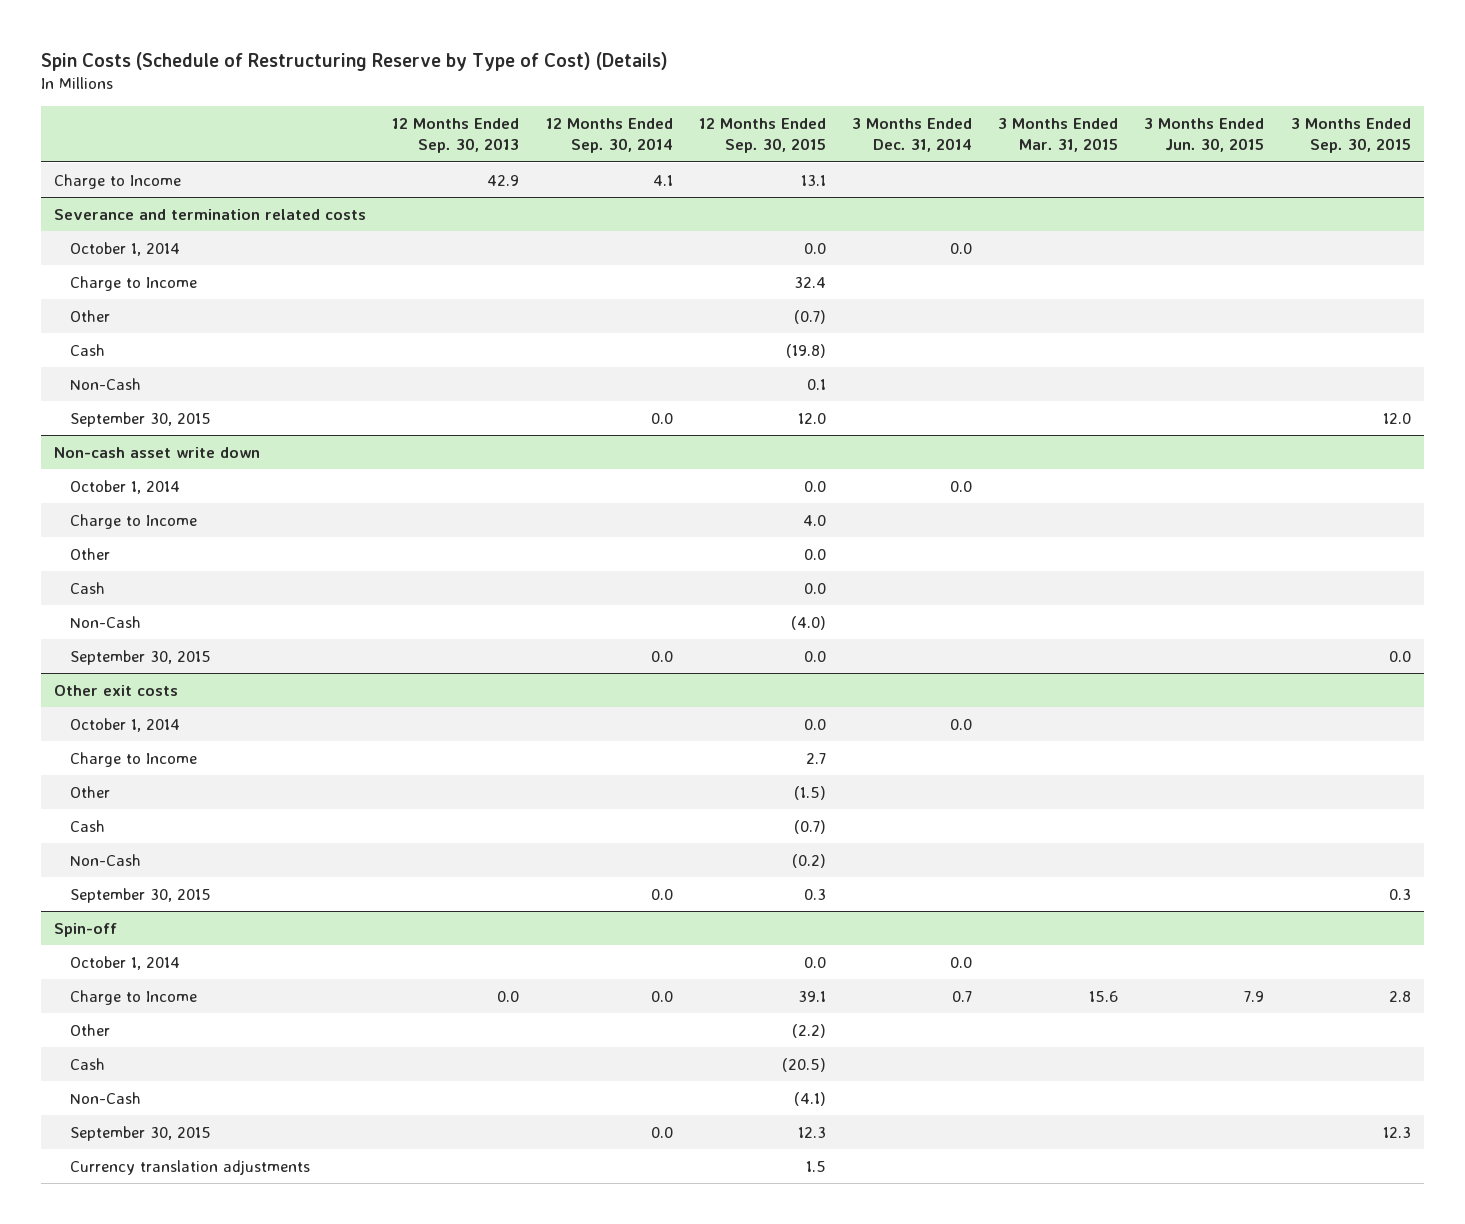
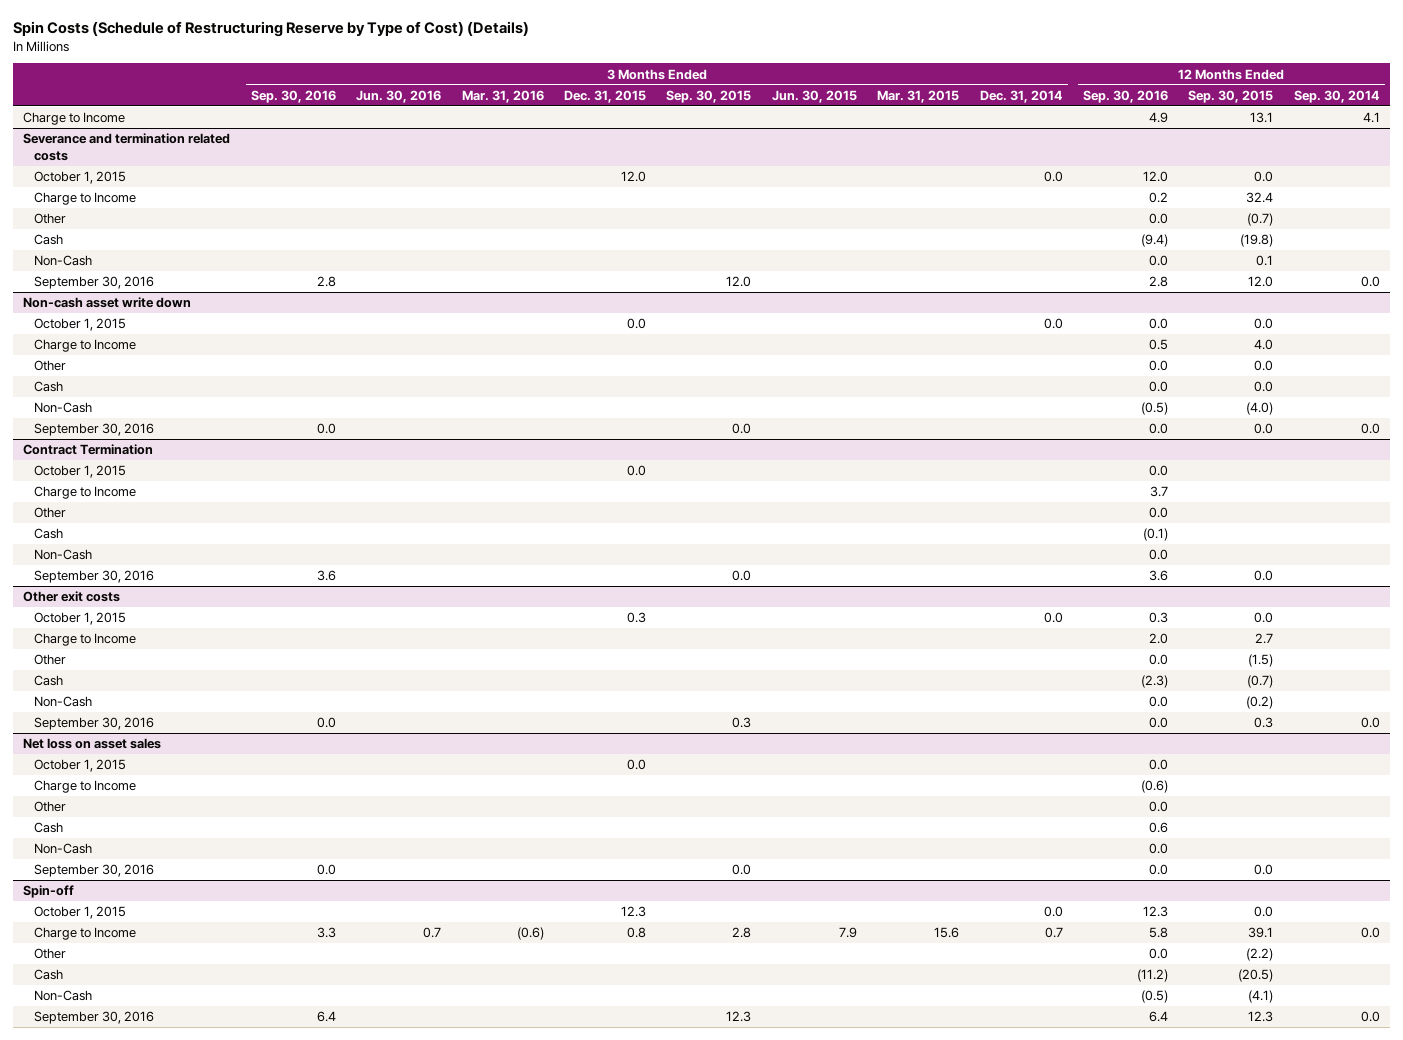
- | 12 Months Ended Sep. 30, 2013 | 12 Months Ended Sep. 30, 2014 | 12 Months Ended Sep. 30, 2015 | 3 Months Ended Dec. 31, 2014 | 3 Months Ended Mar. 31, 2015 | 3 Months Ended Jun. 30, 2015 | 3 Months Ended Sep. 30, 2015
+ | 3 Months Ended Sep. 30, 2016 | 3 Months Ended Jun. 30, 2016 | 3 Months Ended Mar. 31, 2016 | 3 Months Ended Dec. 31, 2015 | 3 Months Ended Sep. 30, 2015 | 3 Months Ended Jun. 30, 2015 | 3 Months Ended Mar. 31, 2015 | 3 Months Ended Dec. 31, 2014 | 12 Months Ended Sep. 30, 2016 | 12 Months Ended Sep. 30, 2015 | 12 Months Ended Sep. 30, 2014
@ Severance and termination related costs
- October 1, 2014 | | | 0.0 | 0.0 | | |
+ October 1, 2015 | | | | 12.0 | | | | 0.0 | 12.0 | 0.0 |
- September 30, 2015 | | 0.0 | 12.0 | | | | 12.0
+ September 30, 2016 | 2.8 | | | | 12.0 | | | | 2.8 | 12.0 | 0.0
@ Non-cash asset write down
- October 1, 2014 | | | 0.0 | 0.0 | | |
+ October 1, 2015 | | | | 0.0 | | | | 0.0 | 0.0 | 0.0 |
- September 30, 2015 | | 0.0 | 0.0 | | | | 0.0
+ September 30, 2016 | 0.0 | | | | 0.0 | | | | 0.0 | 0.0 | 0.0
+ Contract Termination
+ October 1, 2015 | | | | 0.0 | | | | | 0.0 | |
+ Charge to Income | | | | | | | | | 3.7 | |
+ Other | | | | | | | | | 0.0 | |
+ Cash | | | | | | | | | (0.1) | |
+ Non-Cash | | | | | | | | | 0.0 | |
+ September 30, 2016 | 3.6 | | | | 0.0 | | | | 3.6 | 0.0 |
@ Other exit costs
- October 1, 2014 | | | 0.0 | 0.0 | | |
+ October 1, 2015 | | | | 0.3 | | | | 0.0 | 0.3 | 0.0 |
- September 30, 2015 | | 0.0 | 0.3 | | | | 0.3
+ September 30, 2016 | 0.0 | | | | 0.3 | | | | 0.0 | 0.3 | 0.0
+ Net loss on asset sales
+ October 1, 2015 | | | | 0.0 | | | | | 0.0 | |
+ Charge to Income | | | | | | | | | (0.6) | |
+ Other | | | | | | | | | 0.0 | |
+ Cash | | | | | | | | | 0.6 | |
+ Non-Cash | | | | | | | | | 0.0 | |
+ September 30, 2016 | 0.0 | | | | 0.0 | | | | 0.0 | 0.0 |
@ Spin-off
- October 1, 2014 | | | 0.0 | 0.0 | | |
+ October 1, 2015 | | | | 12.3 | | | | 0.0 | 12.3 | 0.0 |
- September 30, 2015 | | 0.0 | 12.3 | | | | 12.3
- Currency translation adjustments | | | 1.5 | | | |
+ September 30, 2016 | 6.4 | | | | 12.3 | | | | 6.4 | 12.3 | 0.0

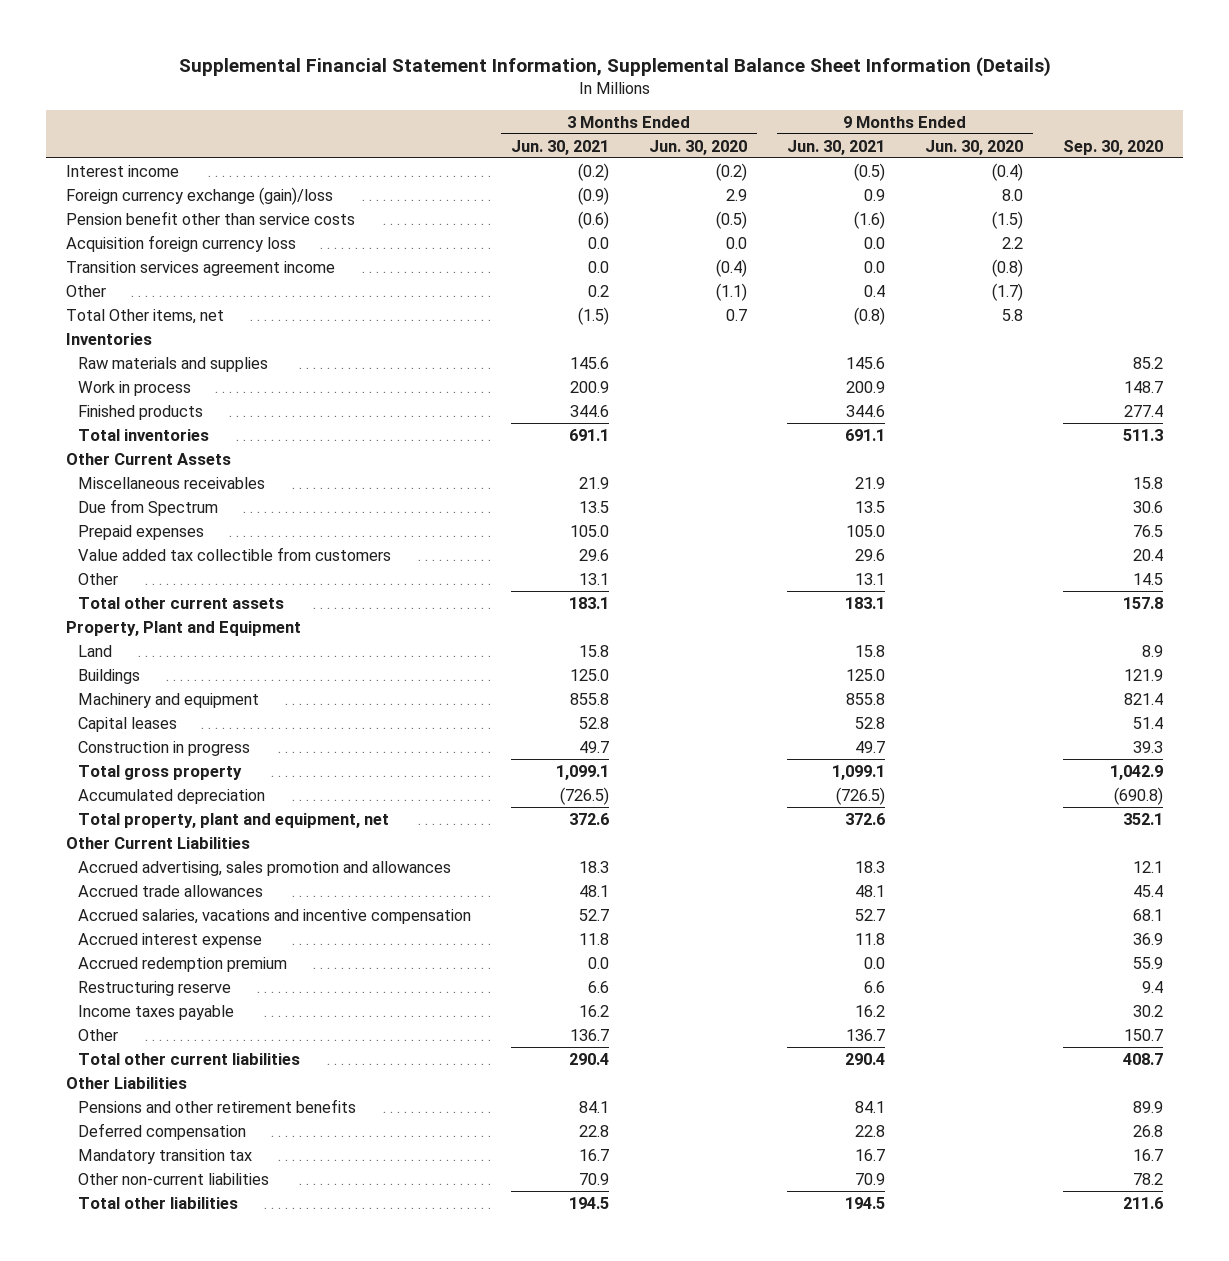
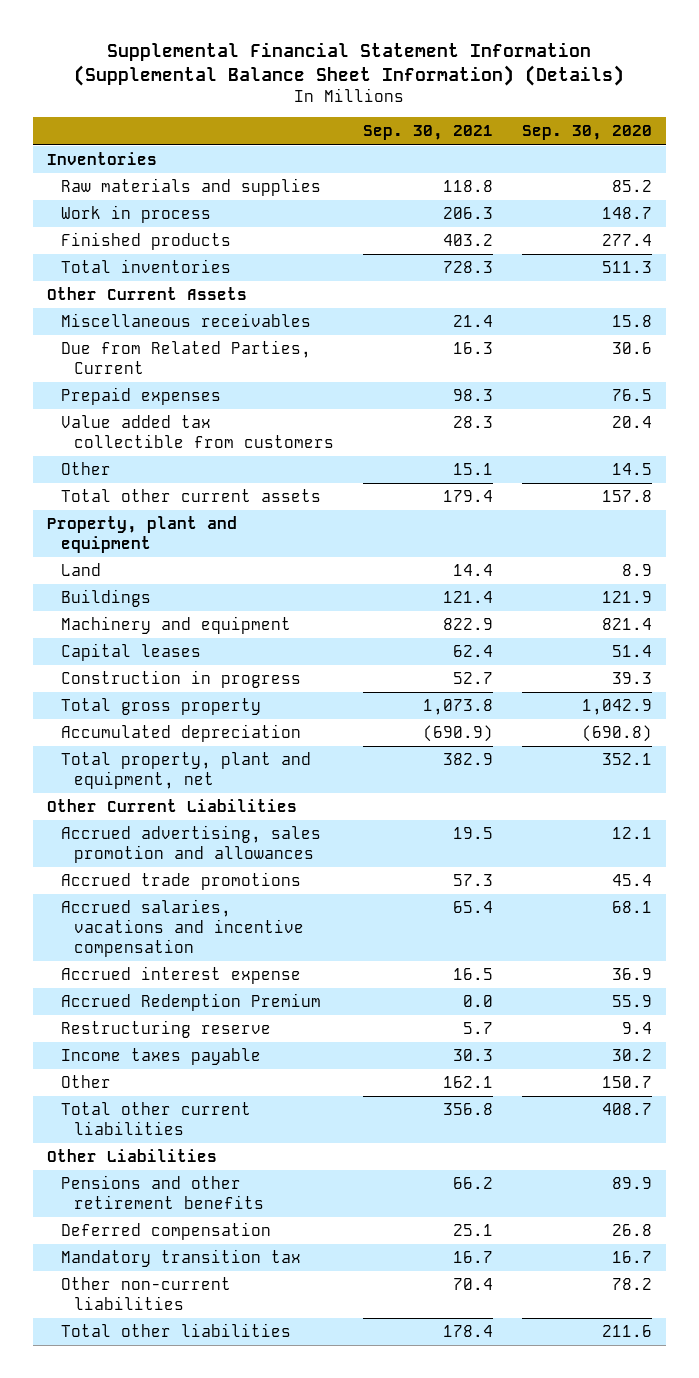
- Supplemental Financial Statement Information, Supplemental Balance Sheet Information (Details)
+ Supplemental Financial Statement Information (Supplemental Balance Sheet Information) (Details)
- | 3 Months Ended Jun. 30, 2021 | 3 Months Ended Jun. 30, 2020 | 9 Months Ended Jun. 30, 2021 | 9 Months Ended Jun. 30, 2020 | Sep. 30, 2020
+ | Sep. 30, 2021 | Sep. 30, 2020
- Interest income | (0.2) | (0.2) | (0.5) | (0.4) |
- Foreign currency exchange (gain)/loss | (0.9) | 2.9 | 0.9 | 8.0 |
- Pension benefit other than service costs | (0.6) | (0.5) | (1.6) | (1.5) |
- Acquisition foreign currency loss | 0.0 | 0.0 | 0.0 | 2.2 |
- Transition services agreement income | 0.0 | (0.4) | 0.0 | (0.8) |
- Other | 0.2 | (1.1) | 0.4 | (1.7) |
- Total Other items, net | (1.5) | 0.7 | (0.8) | 5.8 |
- Due from Spectrum | 13.5 | | 13.5 | | 30.6
+ Due from Related Parties, Current | 16.3 | 30.6
- Property, Plant and Equipment
+ Property, plant and equipment
- Accrued trade allowances | 48.1 | | 48.1 | | 45.4
+ Accrued trade promotions | 57.3 | 45.4
- Accrued redemption premium | 0.0 | | 0.0 | | 55.9
+ Accrued Redemption Premium | 0.0 | 55.9

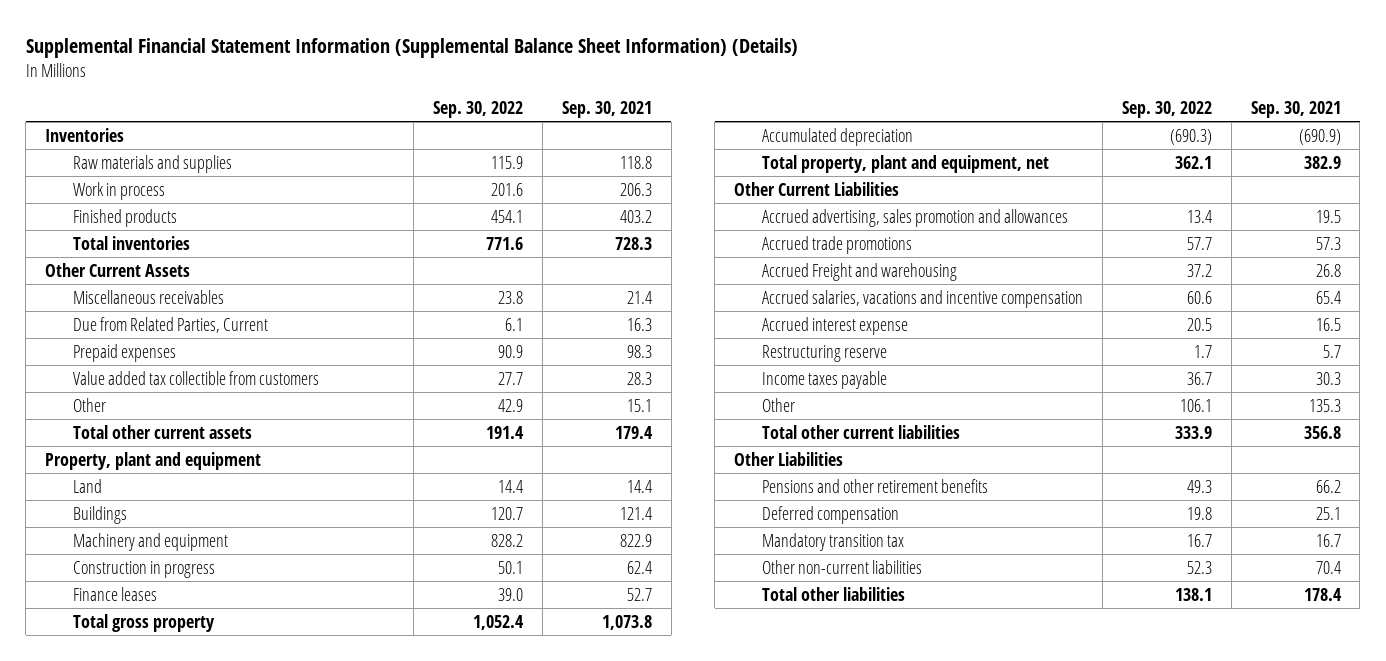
- | Sep. 30, 2021 | Sep. 30, 2020
+ | Sep. 30, 2022 | Sep. 30, 2021
- Capital leases | 62.4 | 51.4
- Construction in progress | 52.7 | 39.3
+ Construction in progress | 50.1 | 62.4
+ Finance leases | 39.0 | 52.7
+ Accrued Freight and warehousing | 37.2 | 26.8
- Accrued Redemption Premium | 0.0 | 55.9
- Other | 162.1 | 150.7
+ Other | 106.1 | 135.3

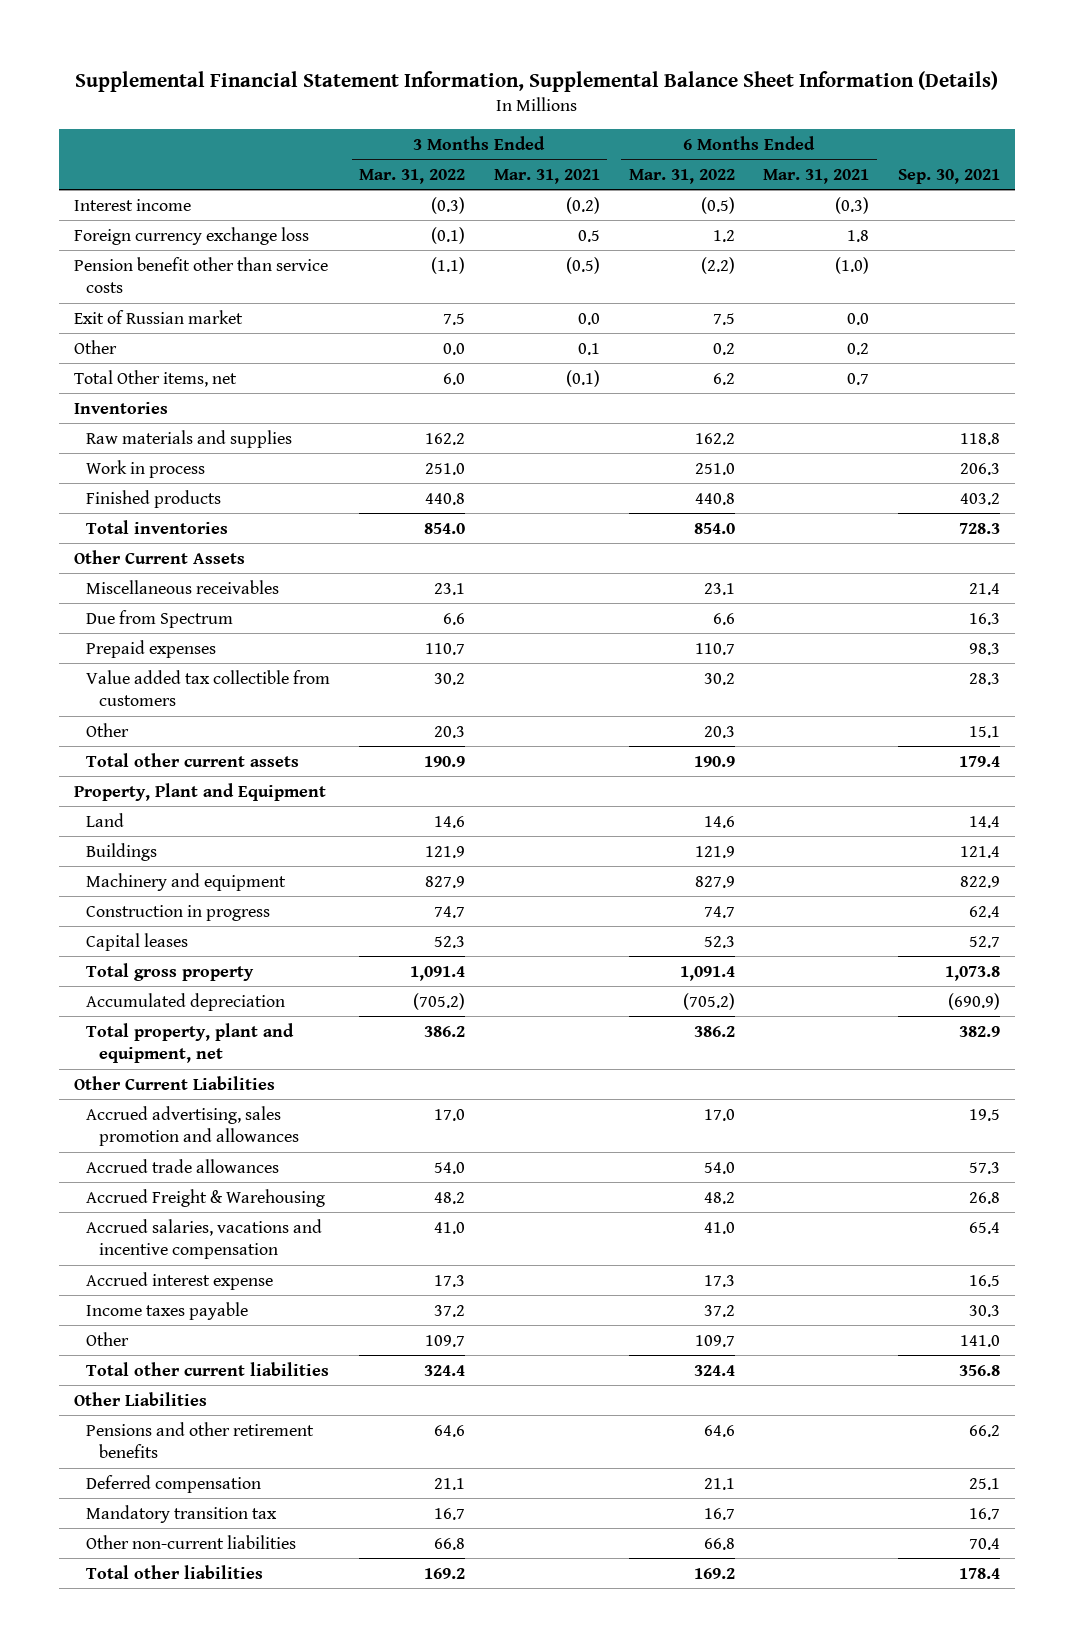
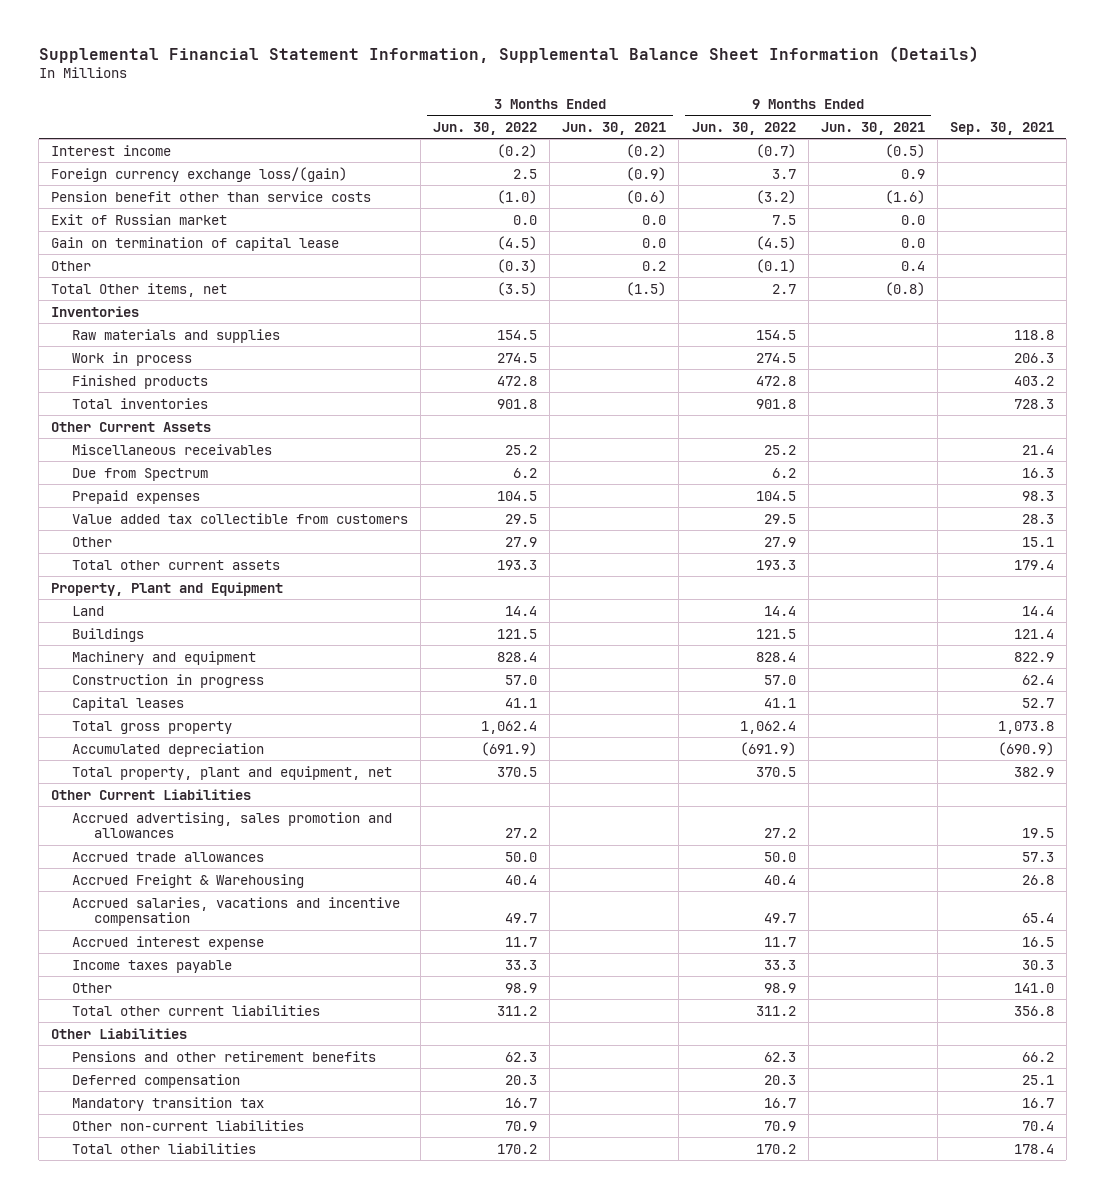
- | 3 Months Ended Mar. 31, 2022 | 3 Months Ended Mar. 31, 2021 | 6 Months Ended Mar. 31, 2022 | 6 Months Ended Mar. 31, 2021 | Sep. 30, 2021
+ | 3 Months Ended Jun. 30, 2022 | 3 Months Ended Jun. 30, 2021 | 9 Months Ended Jun. 30, 2022 | 9 Months Ended Jun. 30, 2021 | Sep. 30, 2021
- Foreign currency exchange loss | (0.1) | 0.5 | 1.2 | 1.8 |
+ Foreign currency exchange loss/(gain) | 2.5 | (0.9) | 3.7 | 0.9 |
+ Gain on termination of capital lease | (4.5) | 0.0 | (4.5) | 0.0 |

